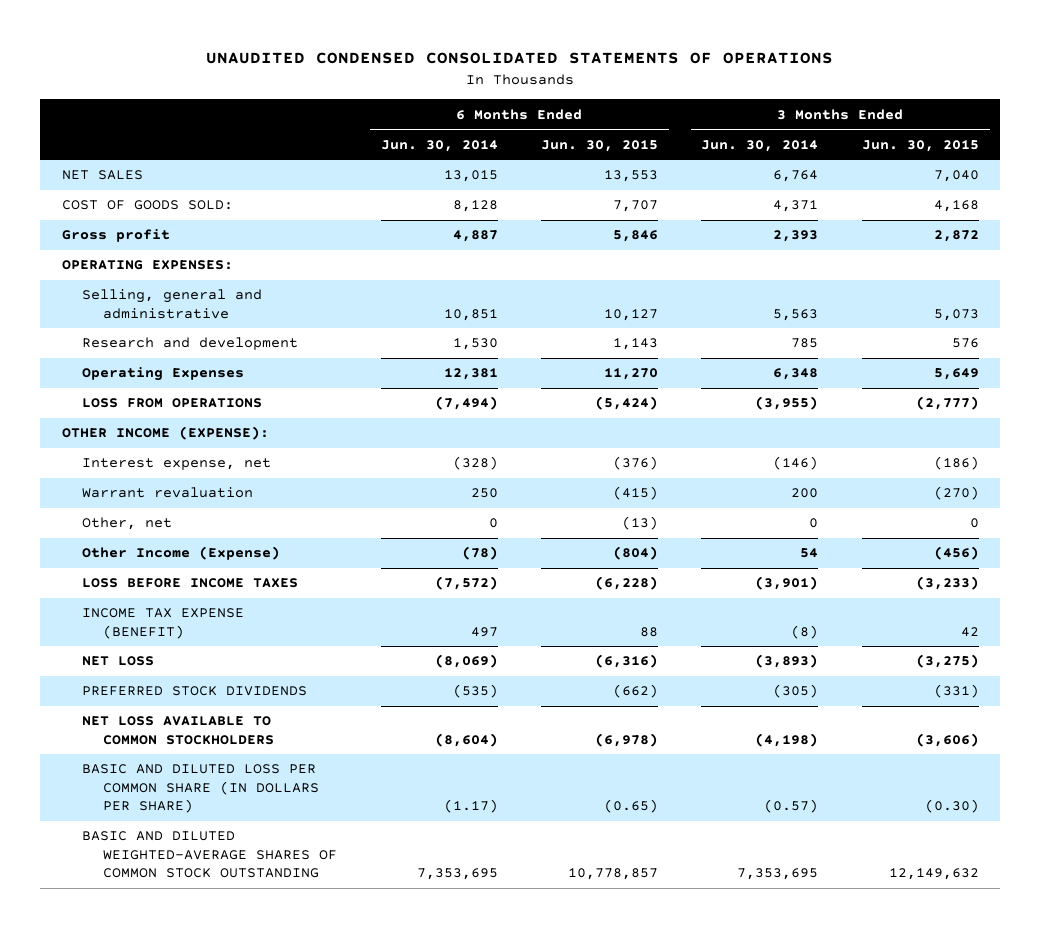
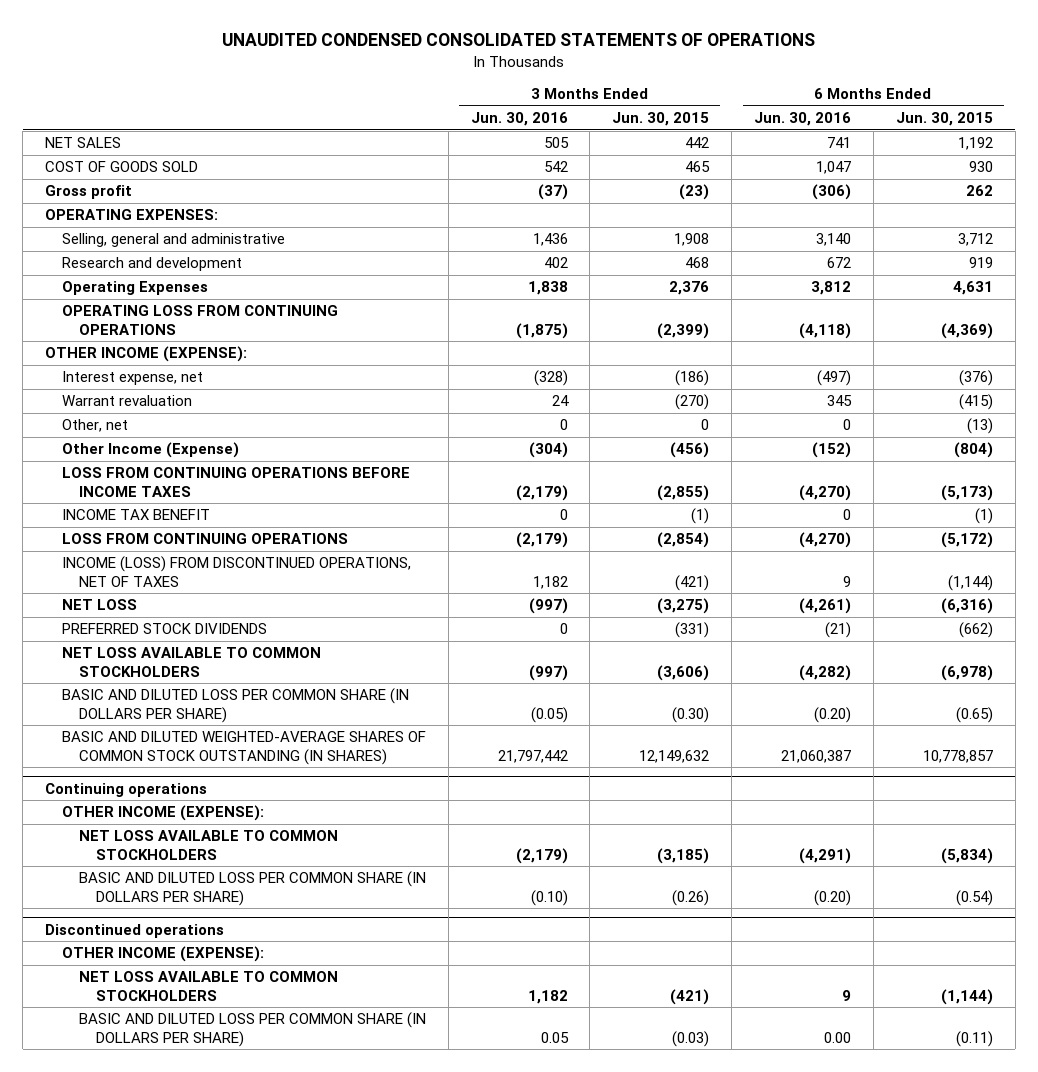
- | 6 Months Ended Jun. 30, 2014 | 6 Months Ended Jun. 30, 2015 | 3 Months Ended Jun. 30, 2014 | 3 Months Ended Jun. 30, 2015
+ | 3 Months Ended Jun. 30, 2016 | 3 Months Ended Jun. 30, 2015 | 6 Months Ended Jun. 30, 2016 | 6 Months Ended Jun. 30, 2015
- NET SALES | 13,015 | 13,553 | 6,764 | 7,040
- COST OF GOODS SOLD: | 8,128 | 7,707 | 4,371 | 4,168
- Gross profit | 4,887 | 5,846 | 2,393 | 2,872
+ NET SALES | 505 | 442 | 741 | 1,192
+ COST OF GOODS SOLD | 542 | 465 | 1,047 | 930
+ Gross profit | (37) | (23) | (306) | 262
- Selling, general and administrative | 10,851 | 10,127 | 5,563 | 5,073
- Research and development | 1,530 | 1,143 | 785 | 576
- Operating Expenses | 12,381 | 11,270 | 6,348 | 5,649
- LOSS FROM OPERATIONS | (7,494) | (5,424) | (3,955) | (2,777)
+ Selling, general and administrative | 1,436 | 1,908 | 3,140 | 3,712
+ Research and development | 402 | 468 | 672 | 919
+ Operating Expenses | 1,838 | 2,376 | 3,812 | 4,631
+ OPERATING LOSS FROM CONTINUING OPERATIONS | (1,875) | (2,399) | (4,118) | (4,369)
- LOSS BEFORE INCOME TAXES | (7,572) | (6,228) | (3,901) | (3,233)
- INCOME TAX EXPENSE (BENEFIT) | 497 | 88 | (8) | 42
+ LOSS FROM CONTINUING OPERATIONS BEFORE INCOME TAXES | (2,179) | (2,855) | (4,270) | (5,173)
+ INCOME TAX BENEFIT | 0 | (1) | 0 | (1)
+ LOSS FROM CONTINUING OPERATIONS | (2,179) | (2,854) | (4,270) | (5,172)
+ INCOME (LOSS) FROM DISCONTINUED OPERATIONS, NET OF TAXES | 1,182 | (421) | 9 | (1,144)
- BASIC AND DILUTED WEIGHTED-AVERAGE SHARES OF COMMON STOCK OUTSTANDING | 7,353,695 | 10,778,857 | 7,353,695 | 12,149,632
+ BASIC AND DILUTED WEIGHTED-AVERAGE SHARES OF COMMON STOCK OUTSTANDING (IN SHARES) | 21,797,442 | 12,149,632 | 21,060,387 | 10,778,857
+ Continuing operations
+ OTHER INCOME (EXPENSE):
+ NET LOSS AVAILABLE TO COMMON STOCKHOLDERS | (2,179) | (3,185) | (4,291) | (5,834)
+ BASIC AND DILUTED LOSS PER COMMON SHARE (IN DOLLARS PER SHARE) | (0.10) | (0.26) | (0.20) | (0.54)
+ Discontinued operations
+ OTHER INCOME (EXPENSE):
+ NET LOSS AVAILABLE TO COMMON STOCKHOLDERS | 1,182 | (421) | 9 | (1,144)
+ BASIC AND DILUTED LOSS PER COMMON SHARE (IN DOLLARS PER SHARE) | 0.05 | (0.03) | 0.00 | (0.11)

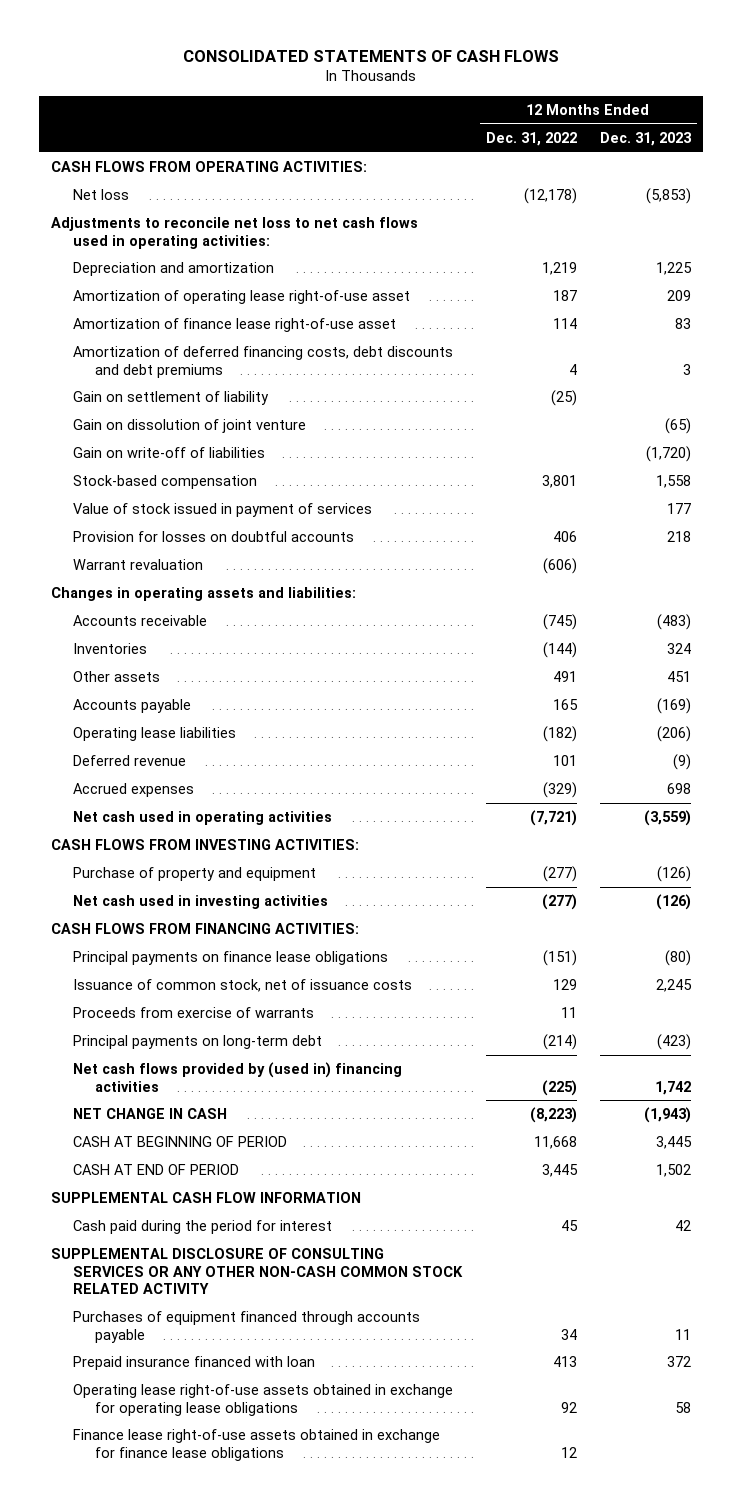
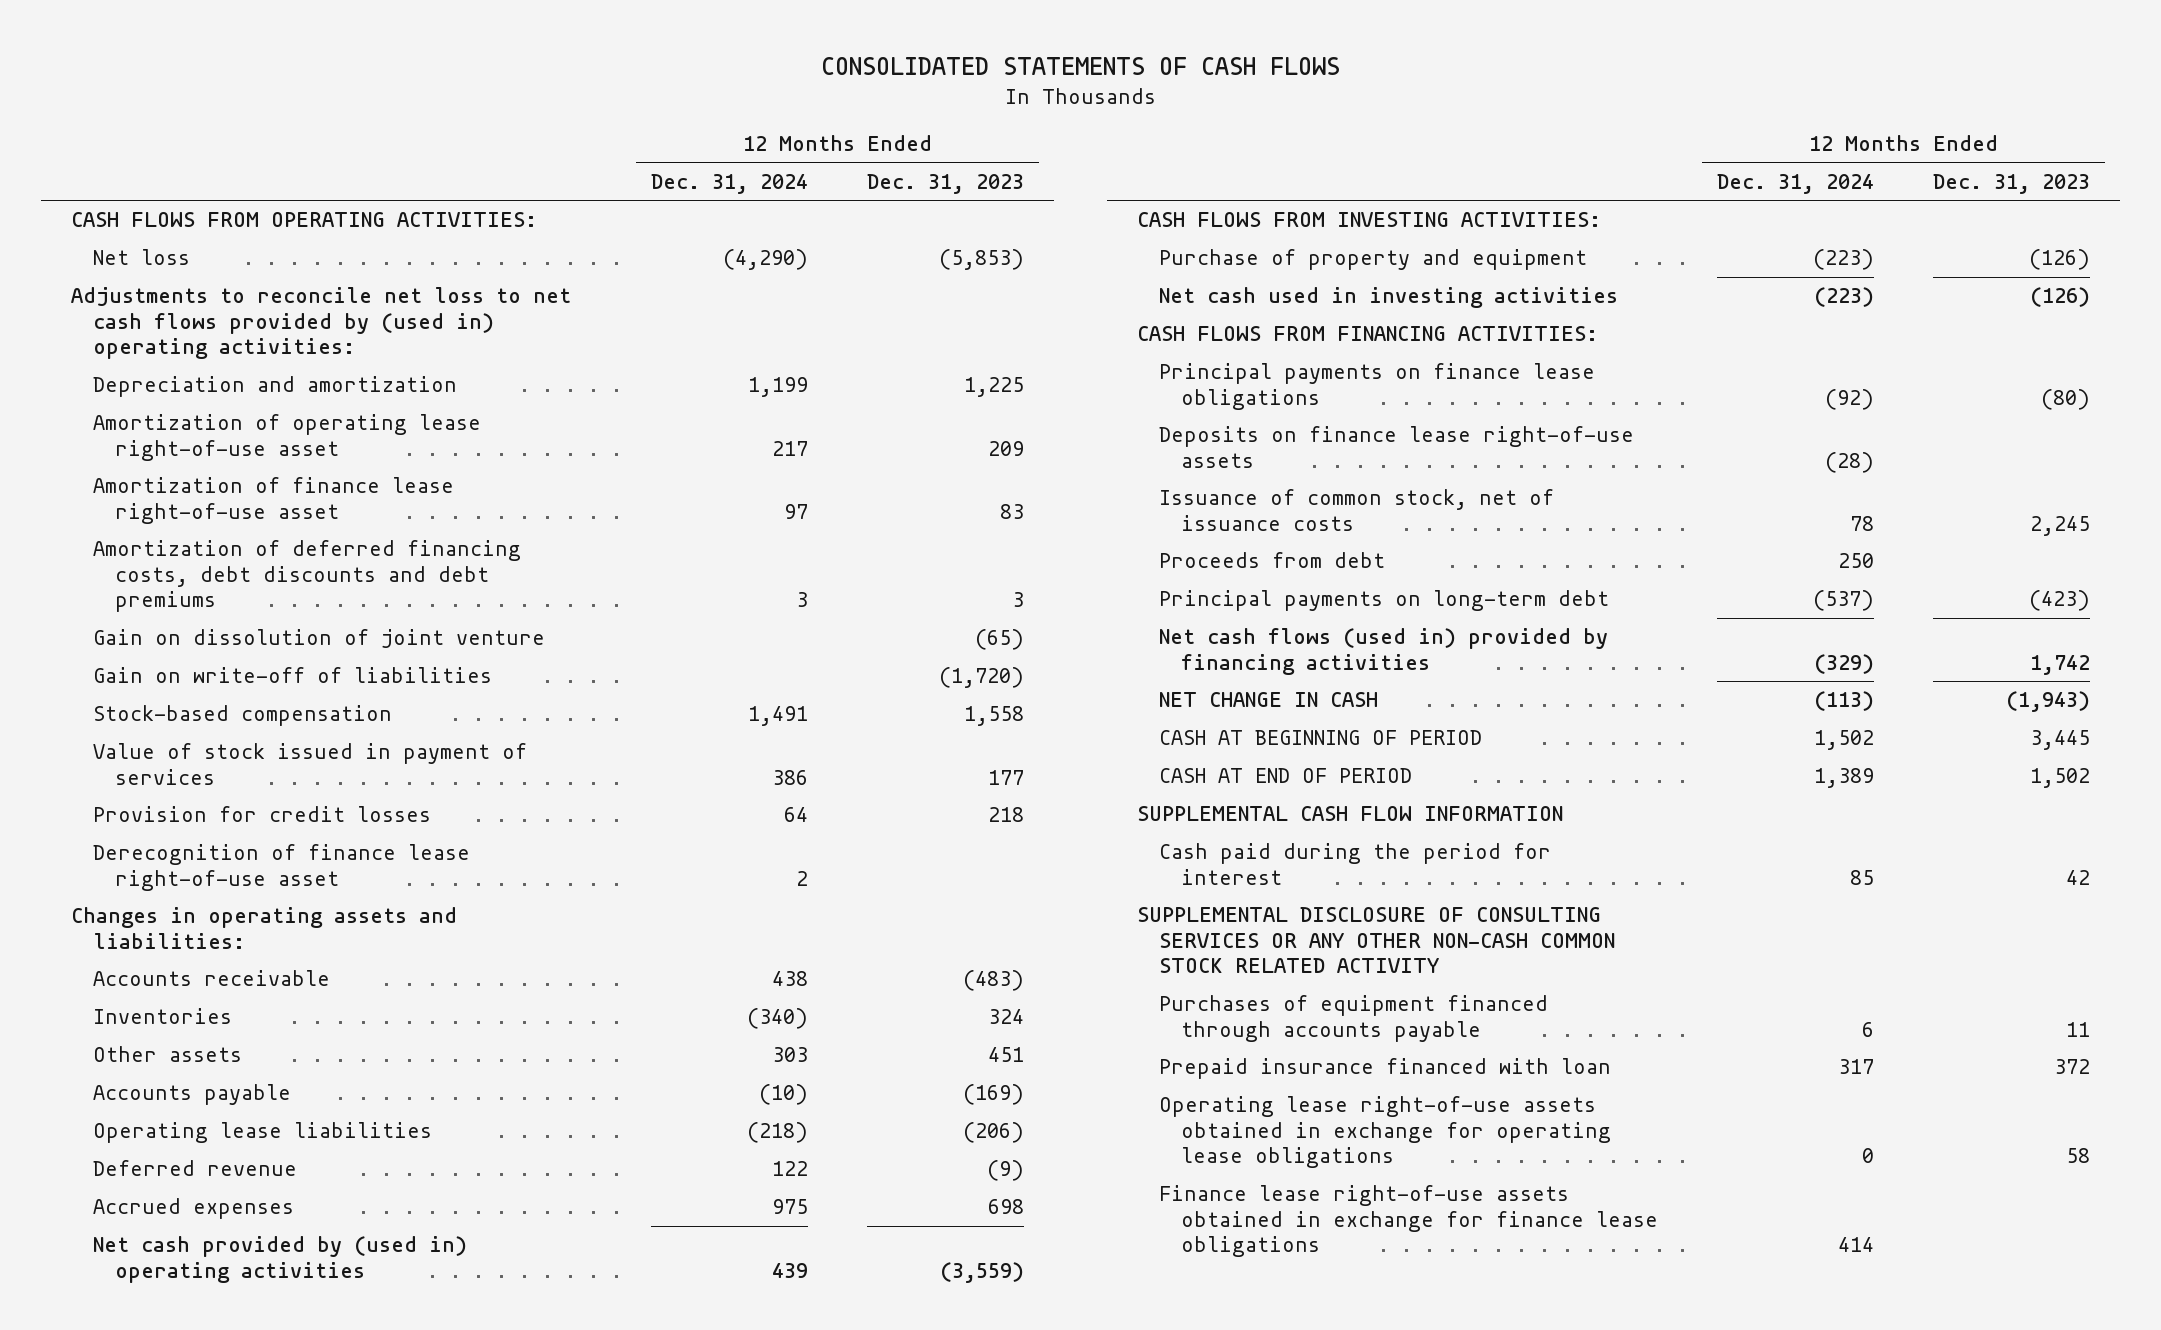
- | 12 Months Ended Dec. 31, 2022 | 12 Months Ended Dec. 31, 2023
+ | 12 Months Ended Dec. 31, 2024 | 12 Months Ended Dec. 31, 2023
- Adjustments to reconcile net loss to net cash flows used in operating activities:
+ Adjustments to reconcile net loss to net cash flows provided by (used in) operating activities:
- Gain on settlement of liability | (25) |
- Provision for losses on doubtful accounts | 406 | 218
- Warrant revaluation | (606) |
+ Provision for credit losses | 64 | 218
+ Derecognition of finance lease right-of-use asset | 2 |
- Net cash used in operating activities | (7,721) | (3,559)
+ Net cash provided by (used in) operating activities | 439 | (3,559)
+ Deposits on finance lease right-of-use assets | (28) |
- Proceeds from exercise of warrants | 11 |
+ Proceeds from debt | 250 |
- Net cash flows provided by (used in) financing activities | (225) | 1,742
+ Net cash flows (used in) provided by financing activities | (329) | 1,742

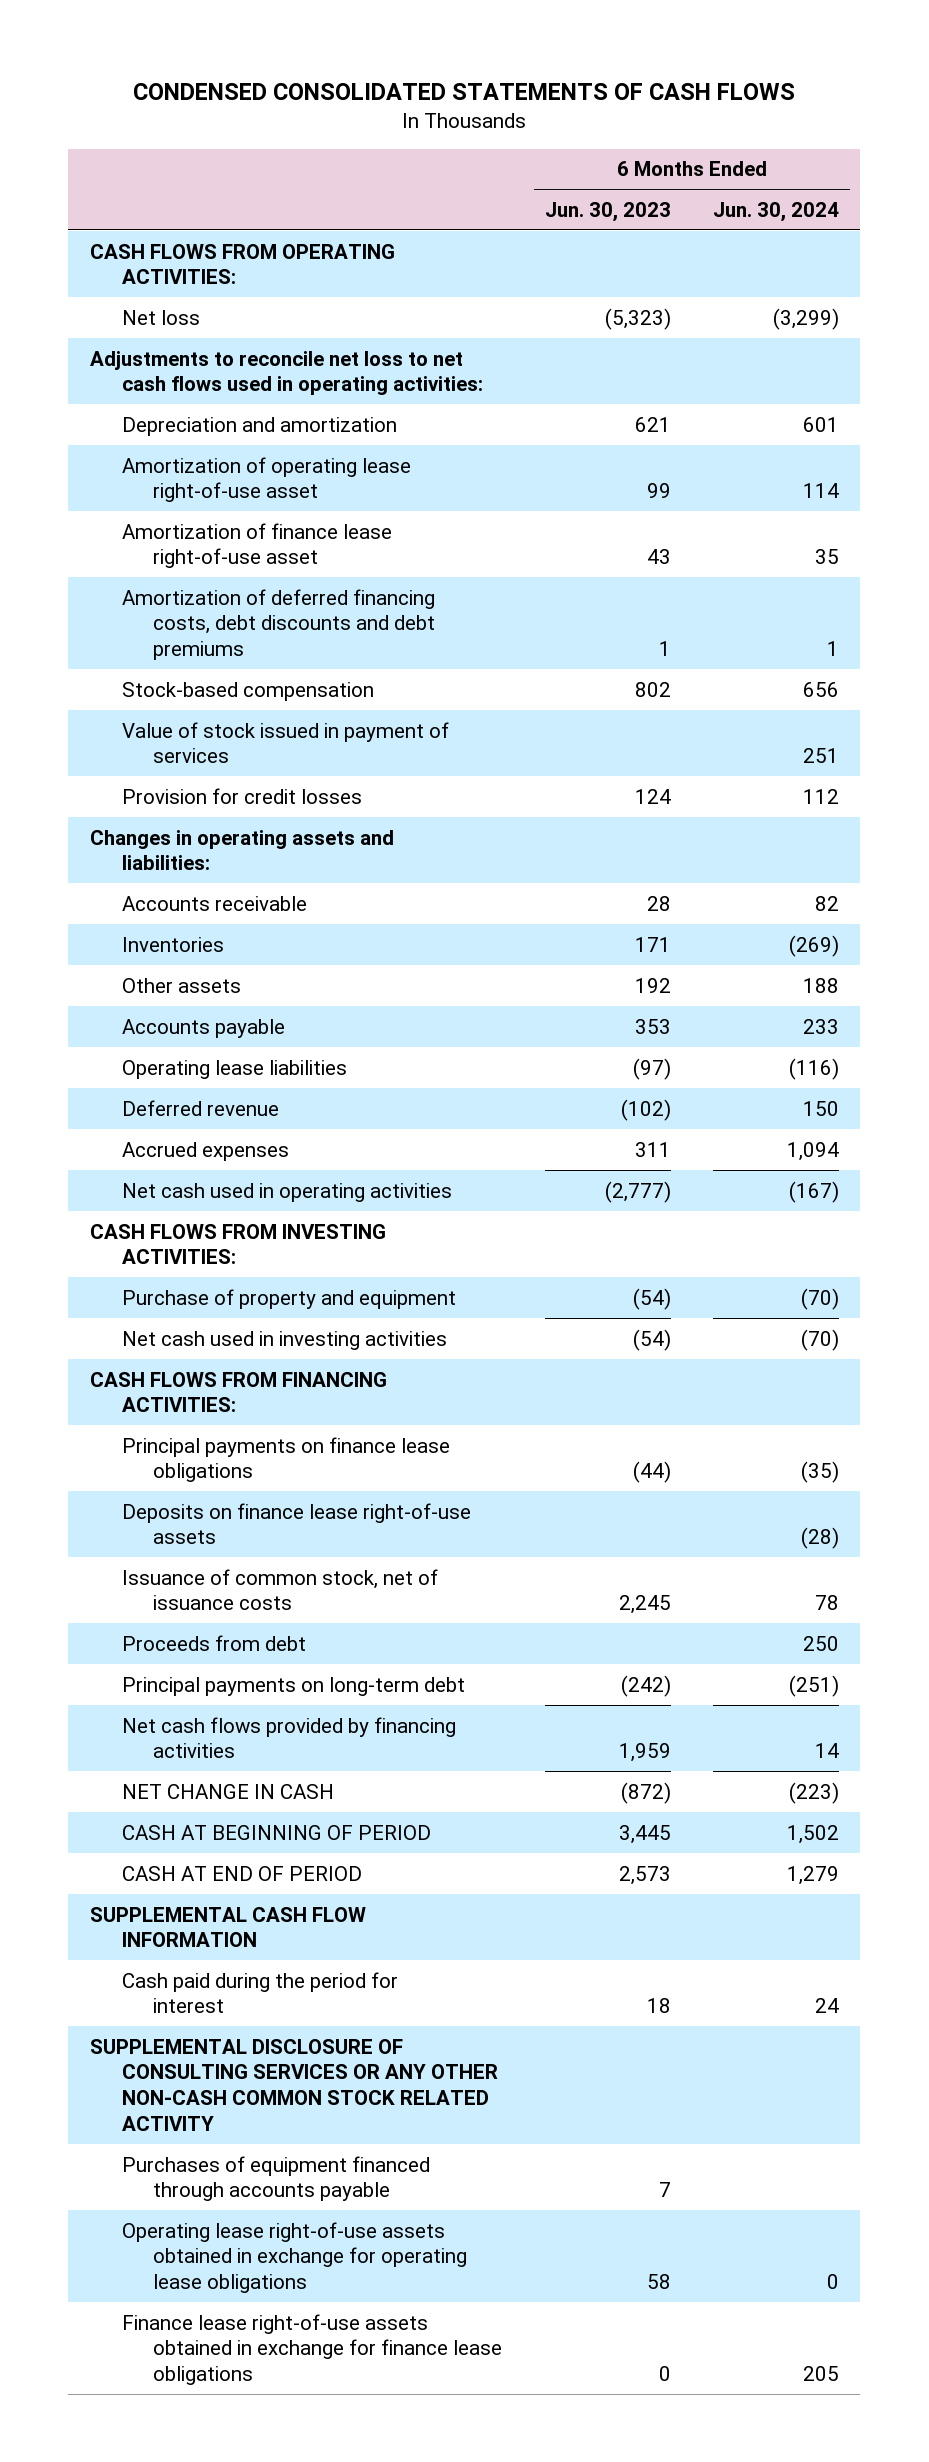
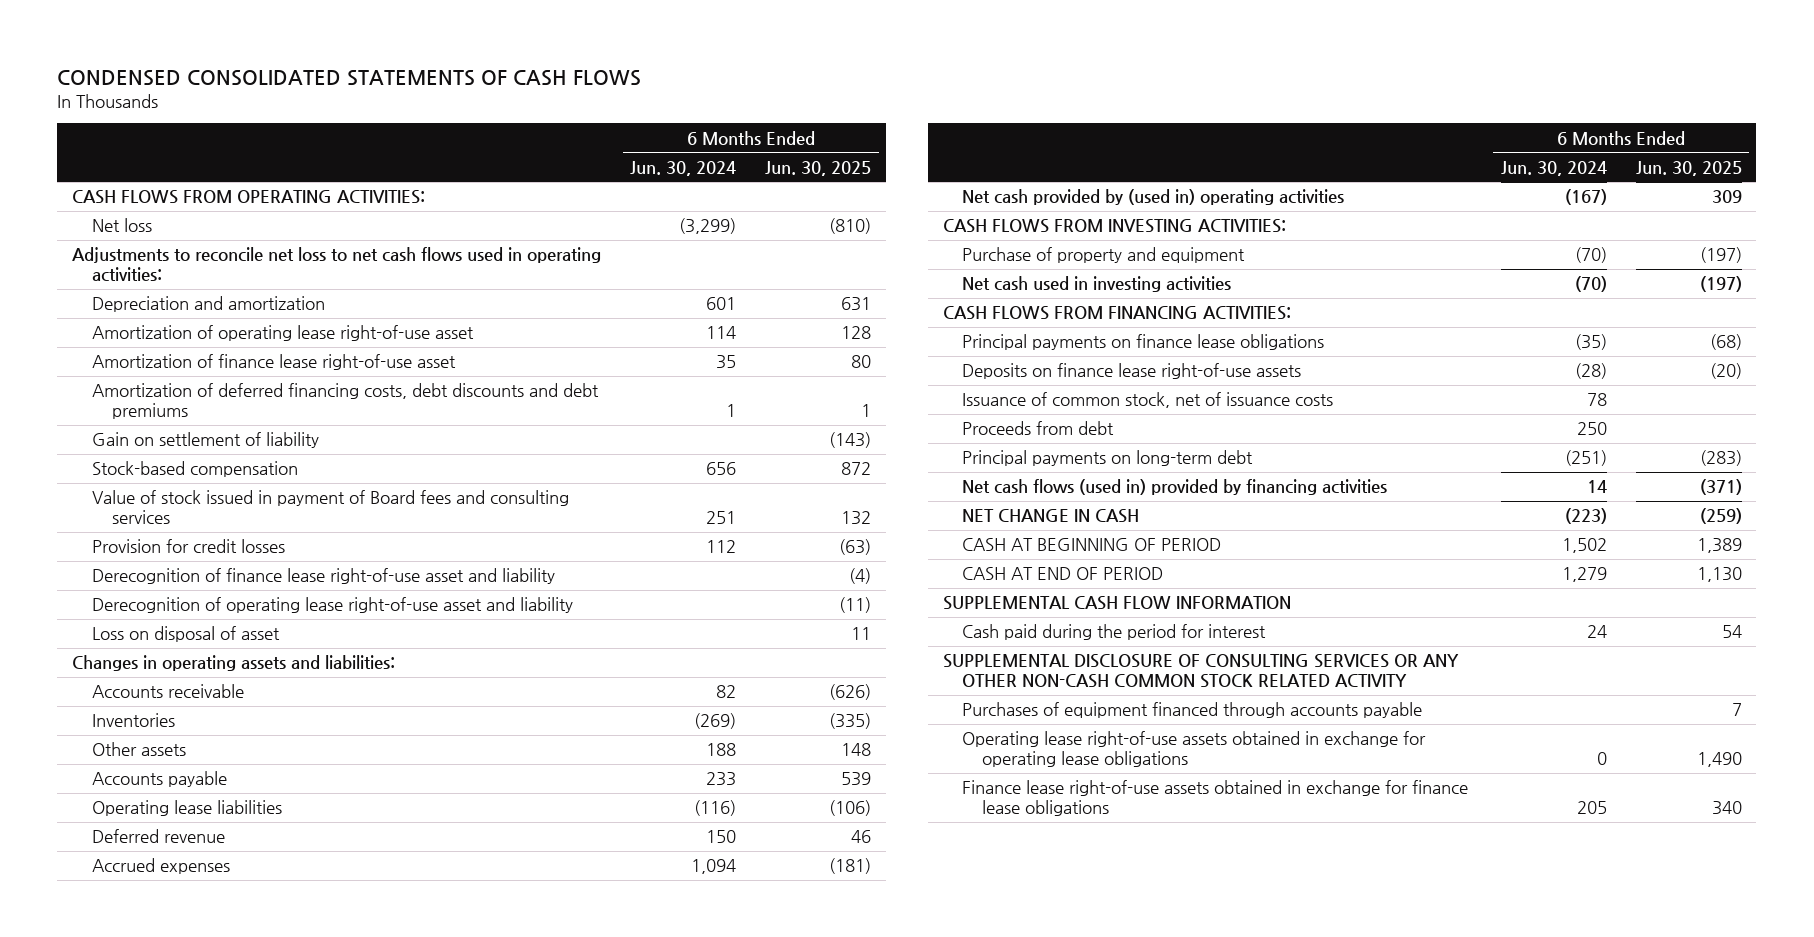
- | 6 Months Ended Jun. 30, 2023 | 6 Months Ended Jun. 30, 2024
+ | 6 Months Ended Jun. 30, 2024 | 6 Months Ended Jun. 30, 2025
+ Gain on settlement of liability | | (143)
- Value of stock issued in payment of services | | 251
+ Value of stock issued in payment of Board fees and consulting services | 251 | 132
+ Derecognition of finance lease right-of-use asset and liability | | (4)
+ Derecognition of operating lease right-of-use asset and liability | | (11)
+ Loss on disposal of asset | | 11
- Net cash used in operating activities | (2,777) | (167)
+ Net cash provided by (used in) operating activities | (167) | 309
- Net cash flows provided by financing activities | 1,959 | 14
+ Net cash flows (used in) provided by financing activities | 14 | (371)

